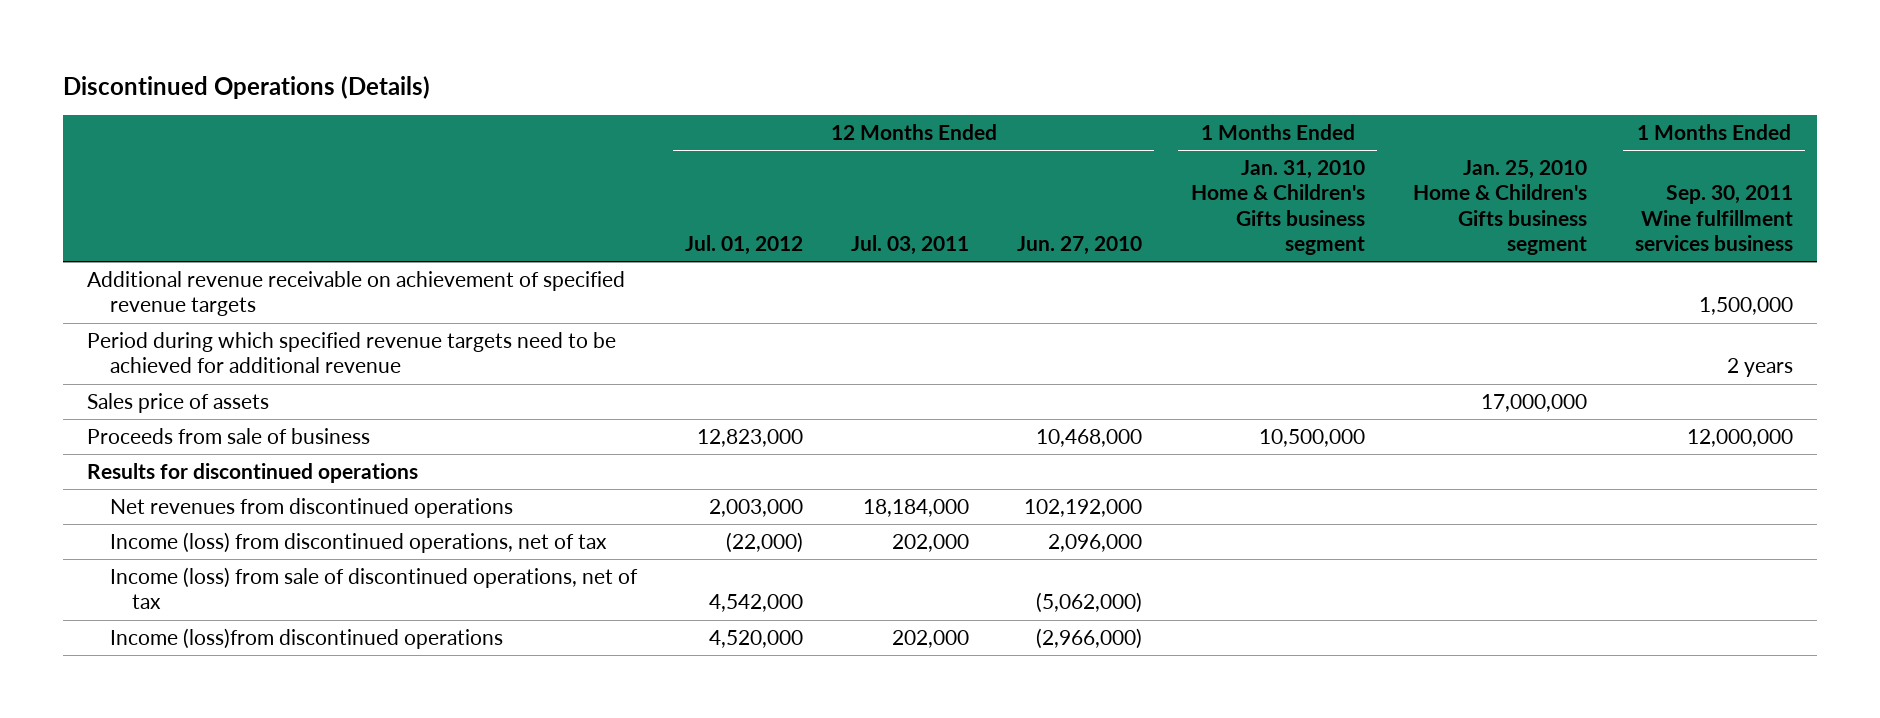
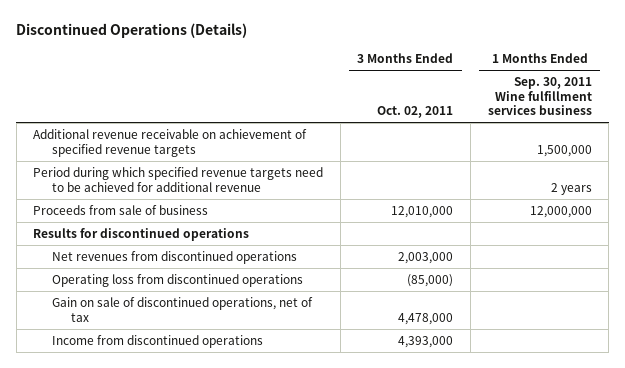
- | 12 Months Ended Jul. 01, 2012 | 12 Months Ended Jul. 03, 2011 | 12 Months Ended Jun. 27, 2010 | 1 Months Ended Jan. 31, 2010 Home & Children's Gifts business segment | Jan. 25, 2010 Home & Children's Gifts business segment | 1 Months Ended Sep. 30, 2011 Wine fulfillment services business
+ | 3 Months Ended Oct. 02, 2011 | 1 Months Ended Sep. 30, 2011 Wine fulfillment services business
- Sales price of assets | | | | | 17,000,000 |
- Income (loss) from discontinued operations, net of tax | (22,000) | 202,000 | 2,096,000 | | |
- Income (loss) from sale of discontinued operations, net of tax | 4,542,000 | | (5,062,000) | | |
- Income (loss)from discontinued operations | 4,520,000 | 202,000 | (2,966,000) | | |
+ Operating loss from discontinued operations | (85,000) |
+ Gain on sale of discontinued operations, net of tax | 4,478,000 |
+ Income from discontinued operations | 4,393,000 |

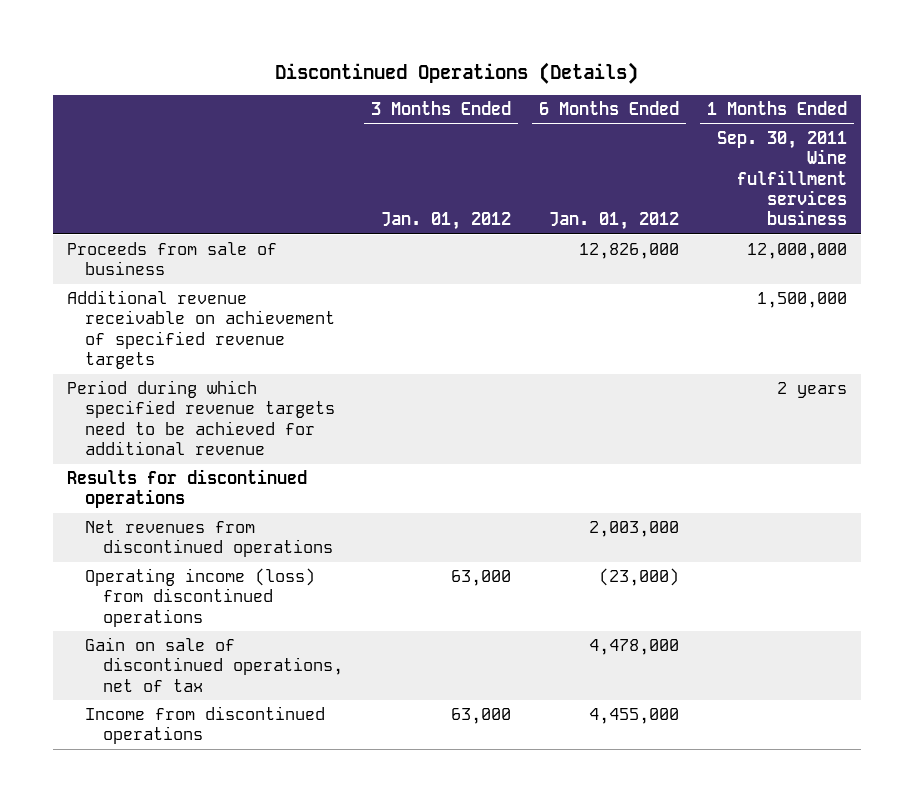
- | 3 Months Ended Oct. 02, 2011 | 1 Months Ended Sep. 30, 2011 Wine fulfillment services business
+ | 3 Months Ended Jan. 01, 2012 | 6 Months Ended Jan. 01, 2012 | 1 Months Ended Sep. 30, 2011 Wine fulfillment services business
moved up: Proceeds from sale of business | | 12,826,000 | 12,000,000
- Operating loss from discontinued operations | (85,000) |
+ Operating income (loss) from discontinued operations | 63,000 | (23,000) |

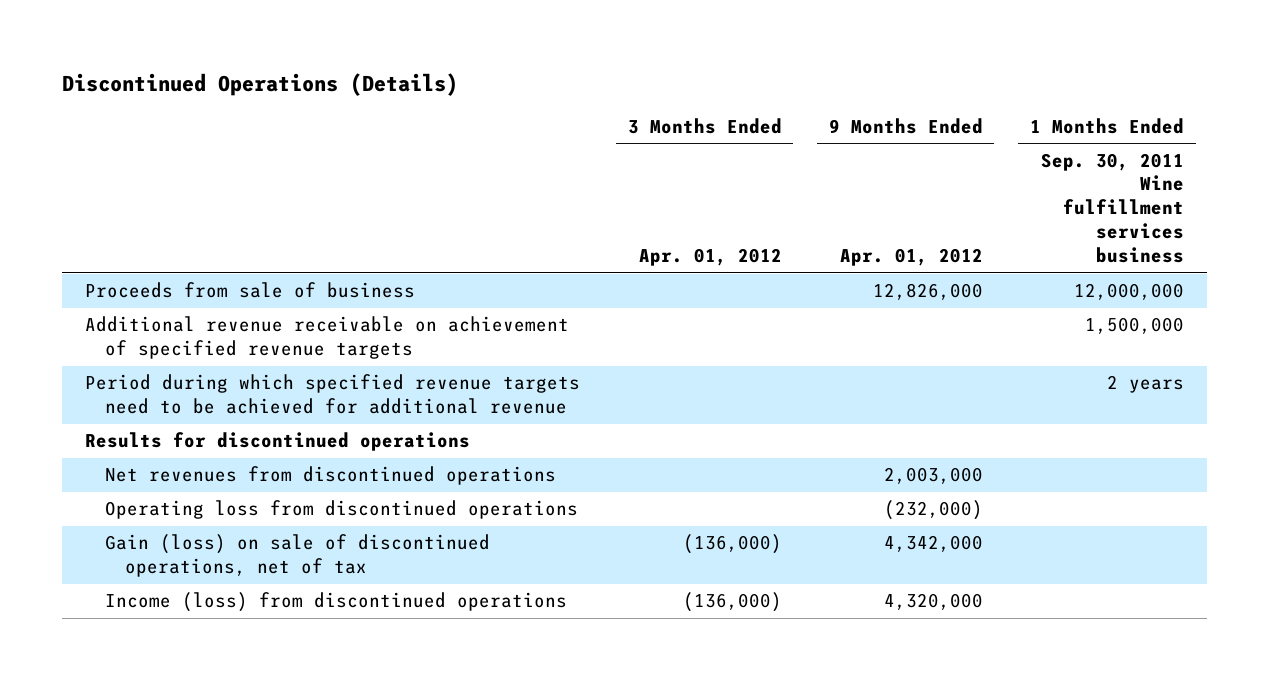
- | 3 Months Ended Jan. 01, 2012 | 6 Months Ended Jan. 01, 2012 | 1 Months Ended Sep. 30, 2011 Wine fulfillment services business
+ | 3 Months Ended Apr. 01, 2012 | 9 Months Ended Apr. 01, 2012 | 1 Months Ended Sep. 30, 2011 Wine fulfillment services business
- Operating income (loss) from discontinued operations | 63,000 | (23,000) |
- Gain on sale of discontinued operations, net of tax | | 4,478,000 |
- Income from discontinued operations | 63,000 | 4,455,000 |
+ Operating loss from discontinued operations | | (232,000) |
+ Gain (loss) on sale of discontinued operations, net of tax | (136,000) | 4,342,000 |
+ Income (loss) from discontinued operations | (136,000) | 4,320,000 |

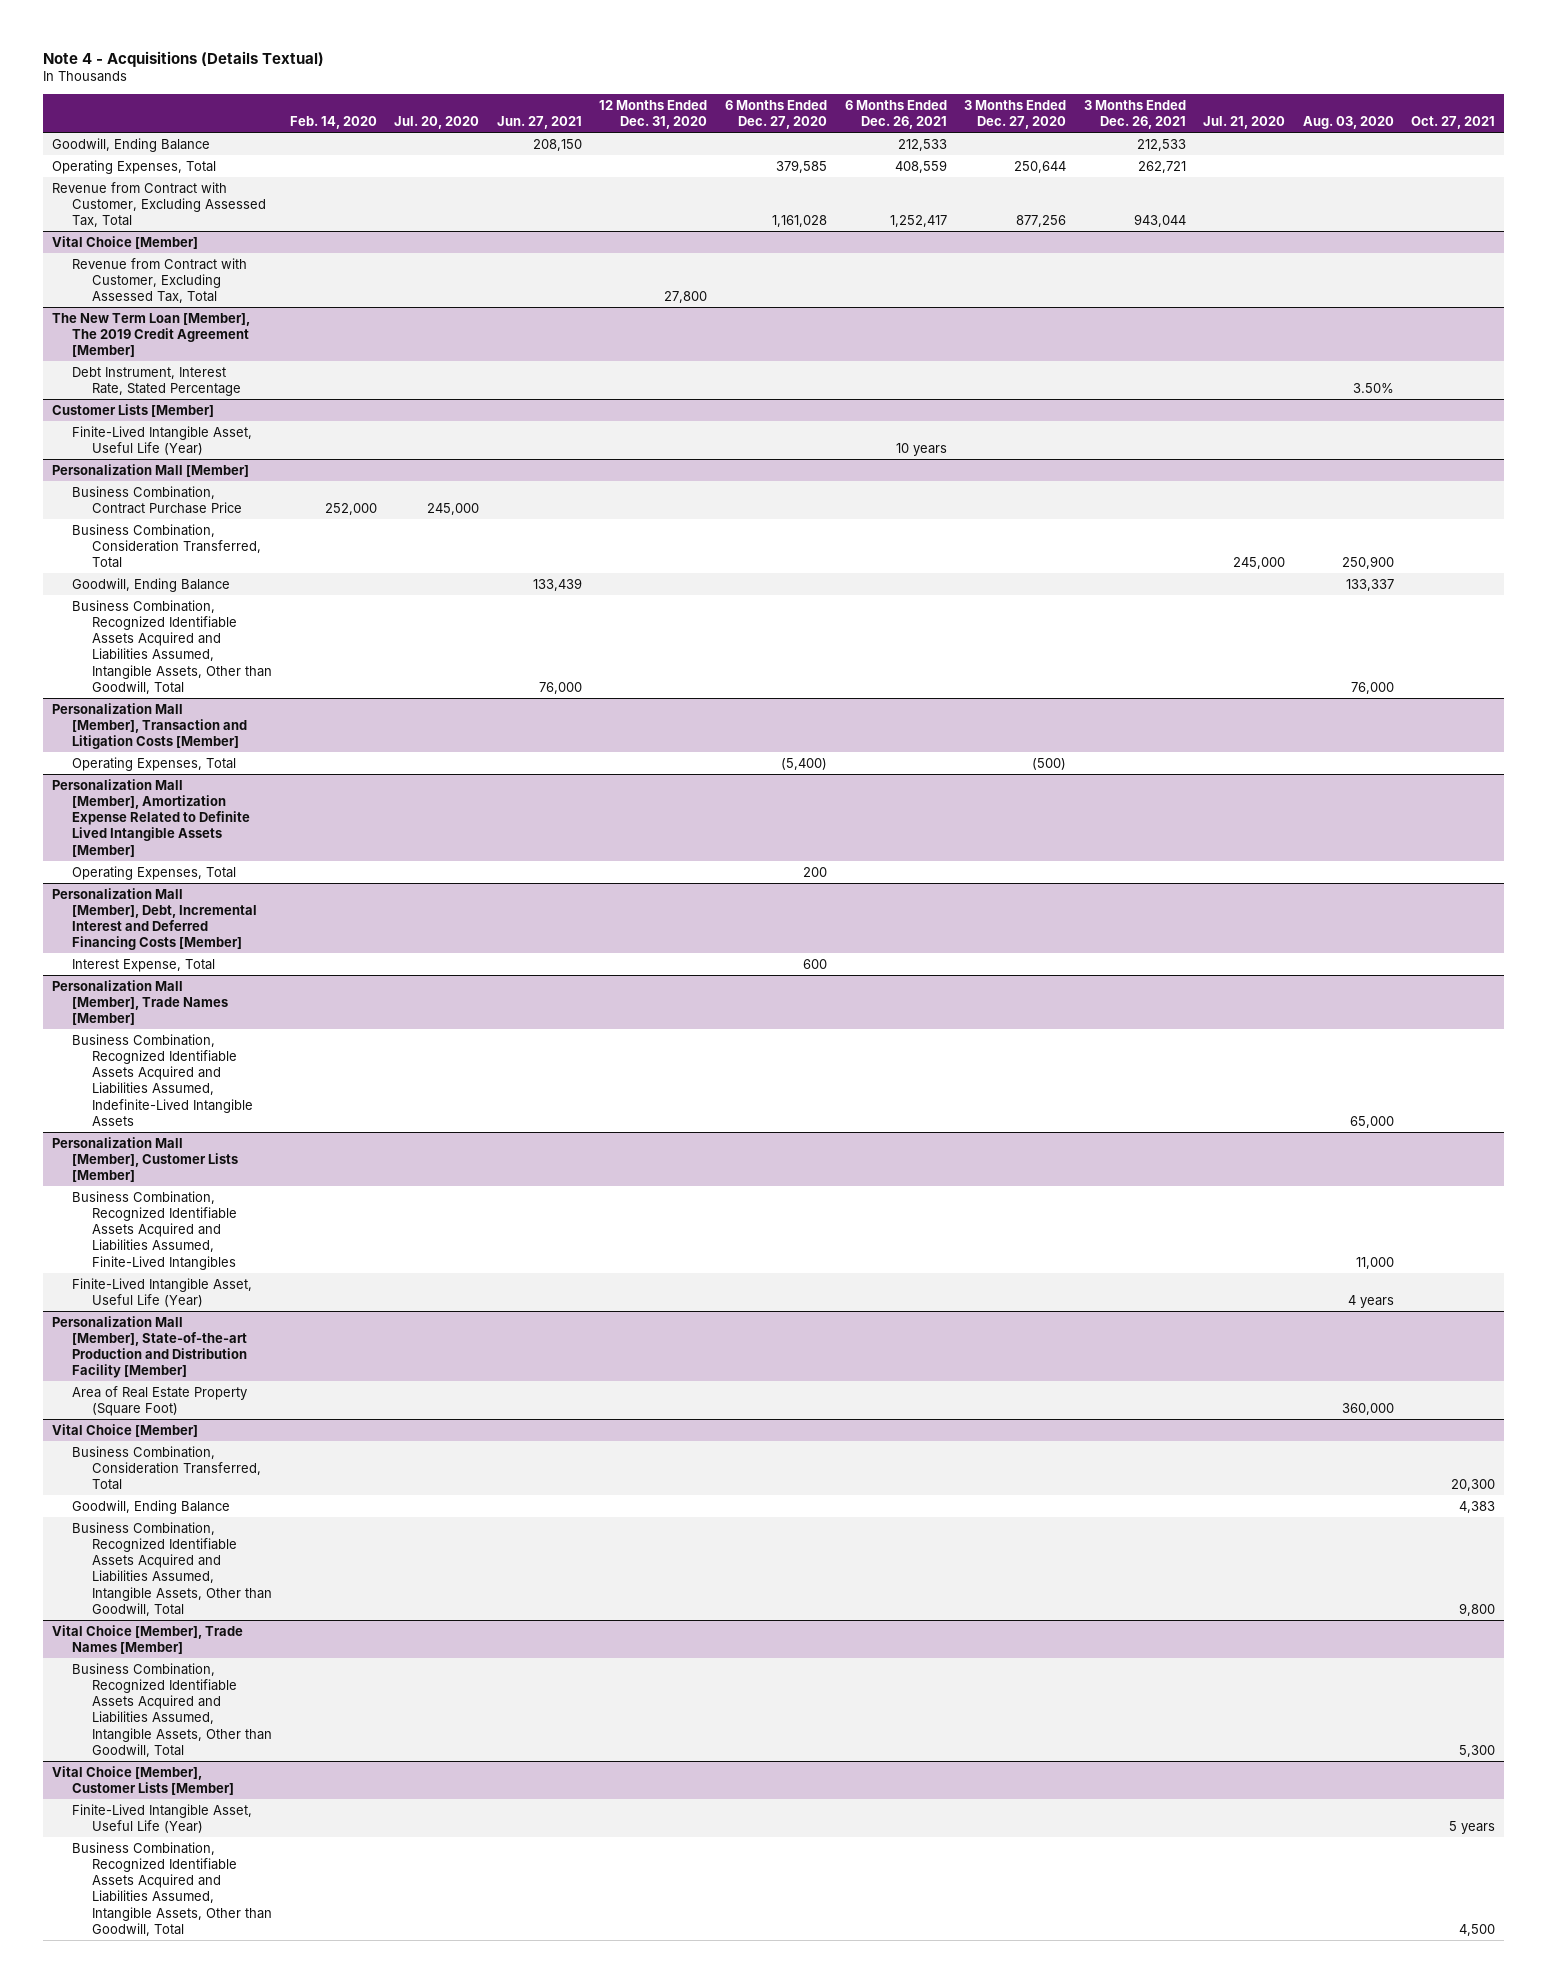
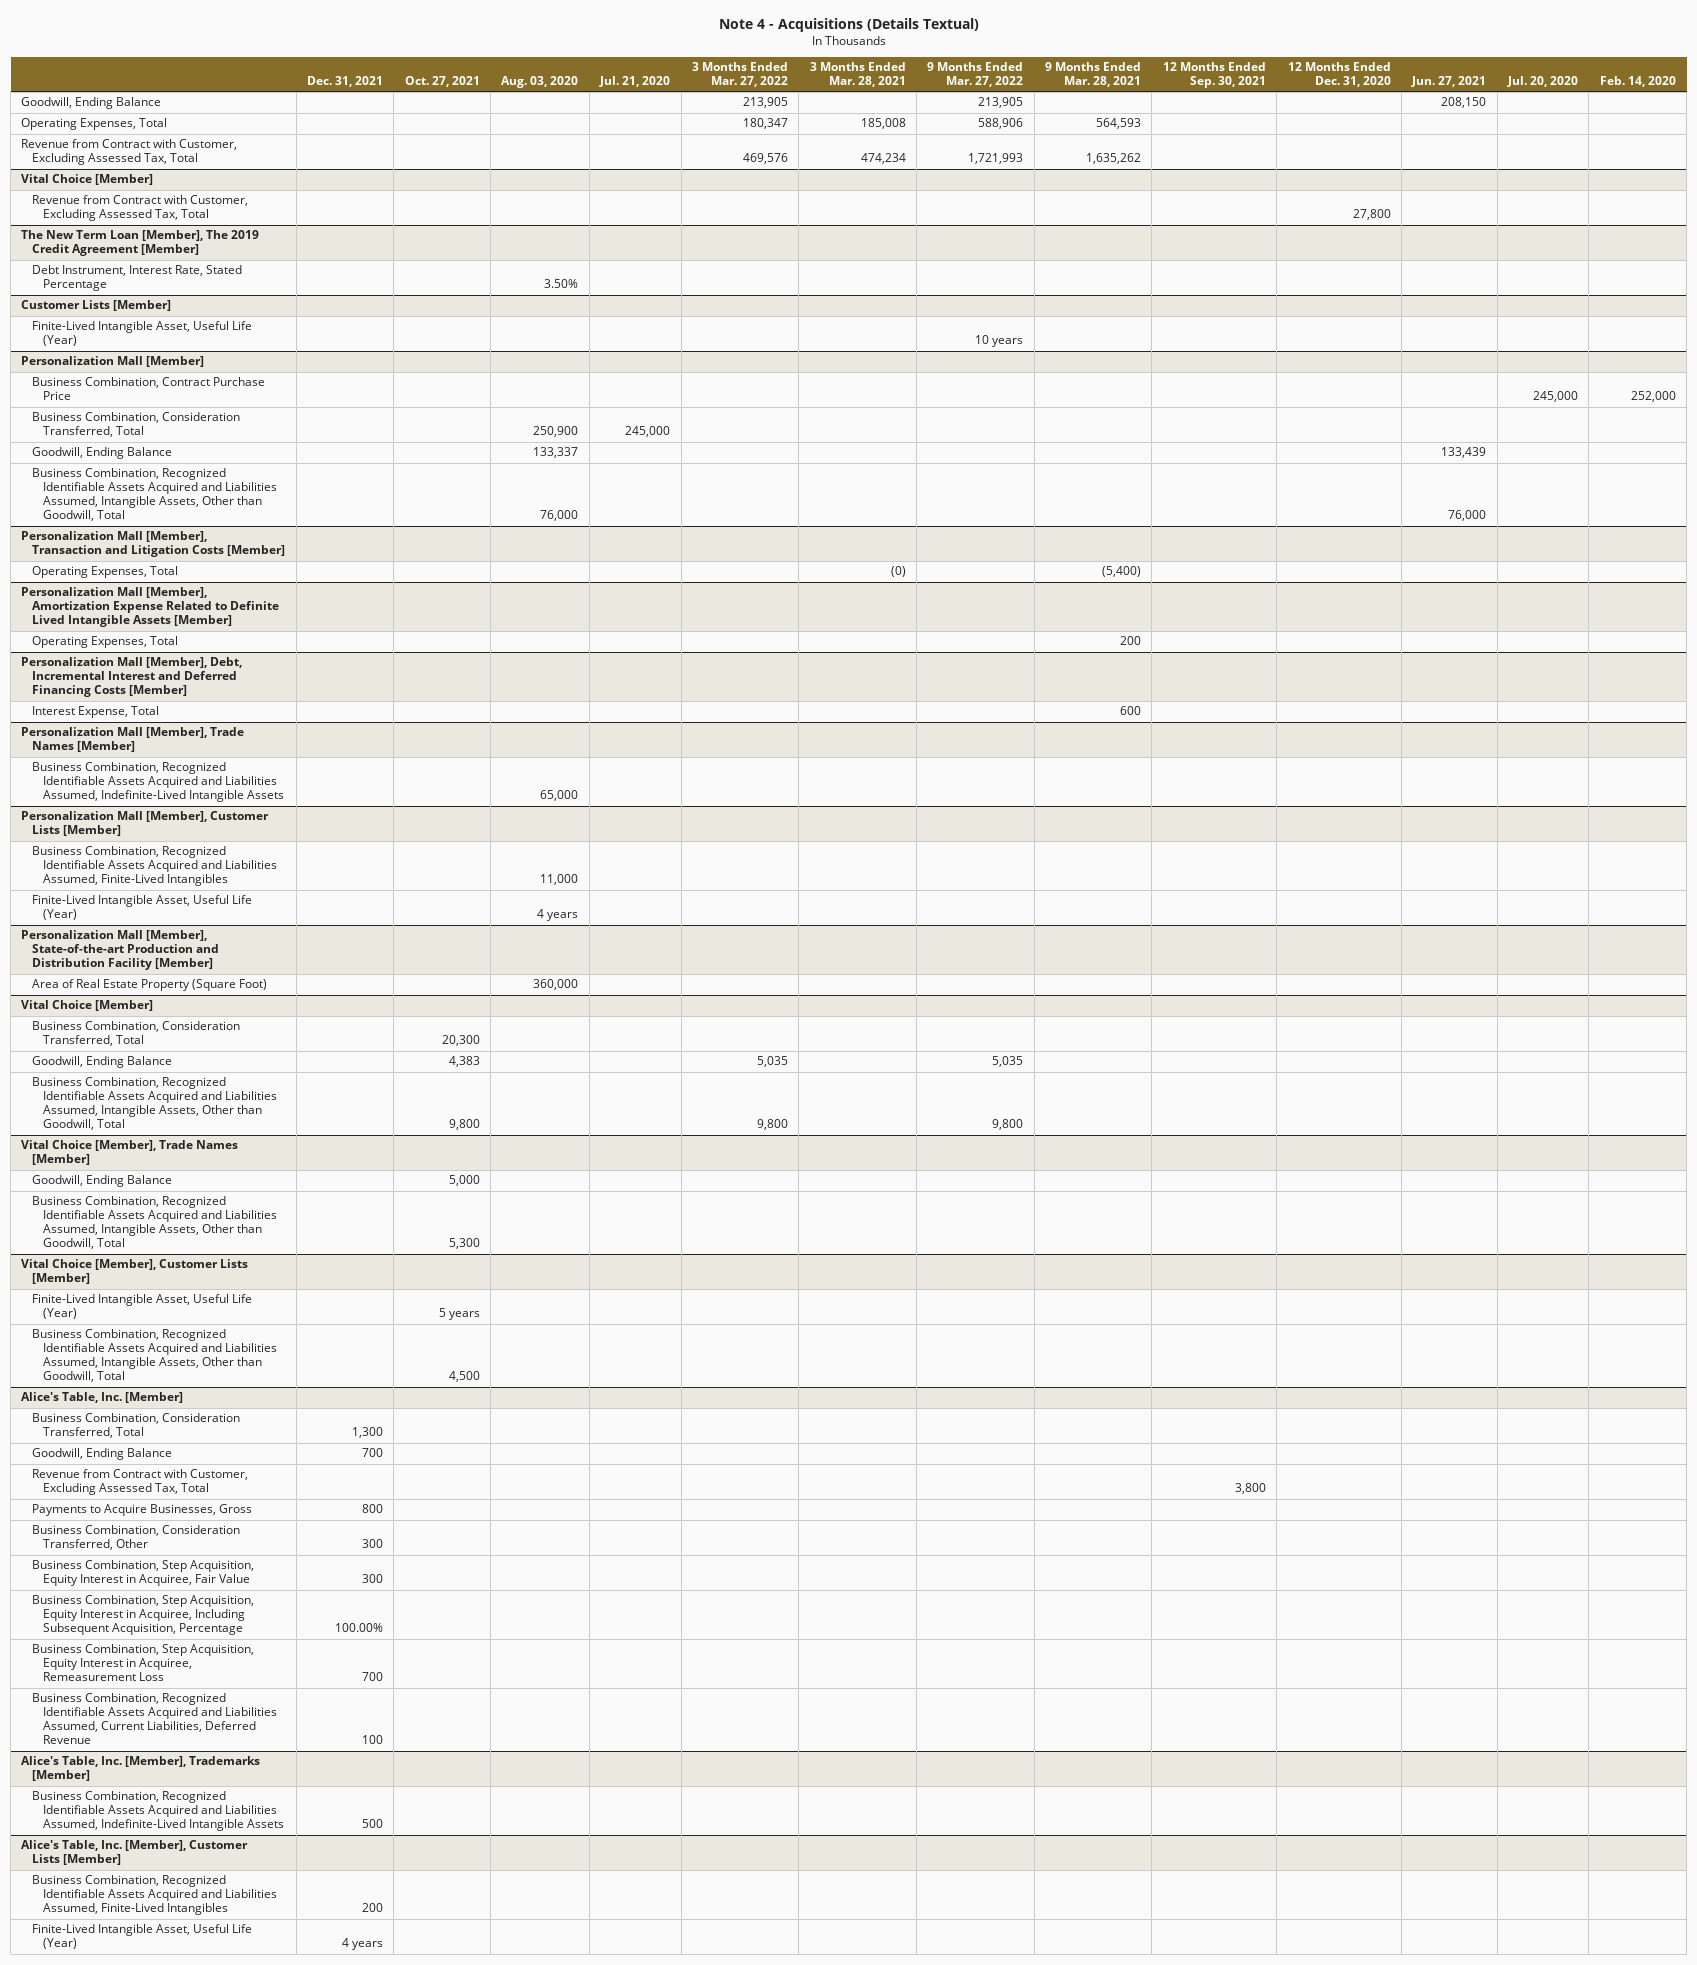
- | Feb. 14, 2020 | Jul. 20, 2020 | Jun. 27, 2021 | 12 Months Ended Dec. 31, 2020 | 6 Months Ended Dec. 27, 2020 | 6 Months Ended Dec. 26, 2021 | 3 Months Ended Dec. 27, 2020 | 3 Months Ended Dec. 26, 2021 | Jul. 21, 2020 | Aug. 03, 2020 | Oct. 27, 2021
+ | Dec. 31, 2021 | Oct. 27, 2021 | Aug. 03, 2020 | Jul. 21, 2020 | 3 Months Ended Mar. 27, 2022 | 3 Months Ended Mar. 28, 2021 | 9 Months Ended Mar. 27, 2022 | 9 Months Ended Mar. 28, 2021 | 12 Months Ended Sep. 30, 2021 | 12 Months Ended Dec. 31, 2020 | Jun. 27, 2021 | Jul. 20, 2020 | Feb. 14, 2020
@ Vital Choice [Member], Trade Names [Member]
+ Goodwill, Ending Balance | | 5,000 | | | | | | | | | | |
+ Alice's Table, Inc. [Member]
+ Business Combination, Consideration Transferred, Total | 1,300 | | | | | | | | | | | |
+ Goodwill, Ending Balance | 700 | | | | | | | | | | | |
+ Revenue from Contract with Customer, Excluding Assessed Tax, Total | | | | | | | | | 3,800 | | | |
+ Payments to Acquire Businesses, Gross | 800 | | | | | | | | | | | |
+ Business Combination, Consideration Transferred, Other | 300 | | | | | | | | | | | |
+ Business Combination, Step Acquisition, Equity Interest in Acquiree, Fair Value | 300 | | | | | | | | | | | |
+ Business Combination, Step Acquisition, Equity Interest in Acquiree, Including Subsequent Acquisition, Percentage | 100.00% | | | | | | | | | | | |
+ Business Combination, Step Acquisition, Equity Interest in Acquiree, Remeasurement Loss | 700 | | | | | | | | | | | |
+ Business Combination, Recognized Identifiable Assets Acquired and Liabilities Assumed, Current Liabilities, Deferred Revenue | 100 | | | | | | | | | | | |
+ Alice's Table, Inc. [Member], Trademarks [Member]
+ Business Combination, Recognized Identifiable Assets Acquired and Liabilities Assumed, Indefinite-Lived Intangible Assets | 500 | | | | | | | | | | | |
+ Alice's Table, Inc. [Member], Customer Lists [Member]
+ Business Combination, Recognized Identifiable Assets Acquired and Liabilities Assumed, Finite-Lived Intangibles | 200 | | | | | | | | | | | |
+ Finite-Lived Intangible Asset, Useful Life (Year) | 4 years | | | | | | | | | | | |

